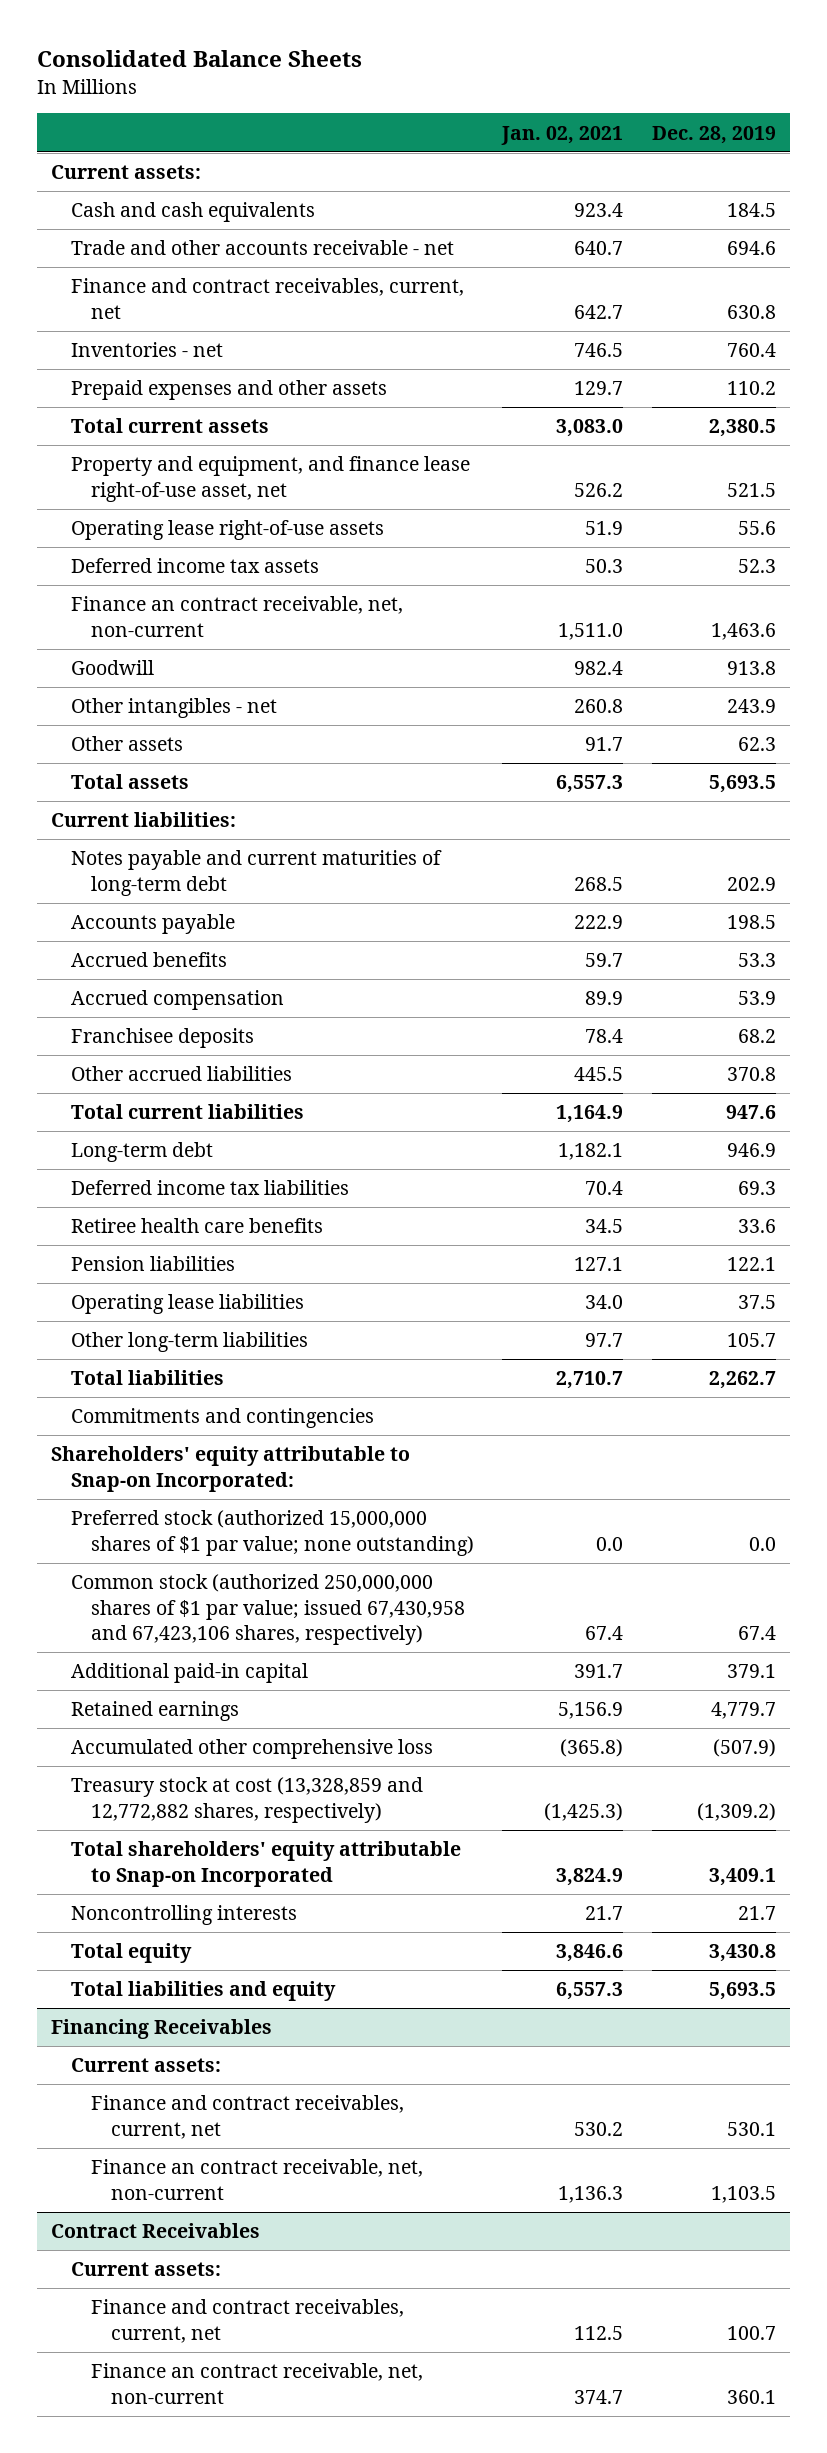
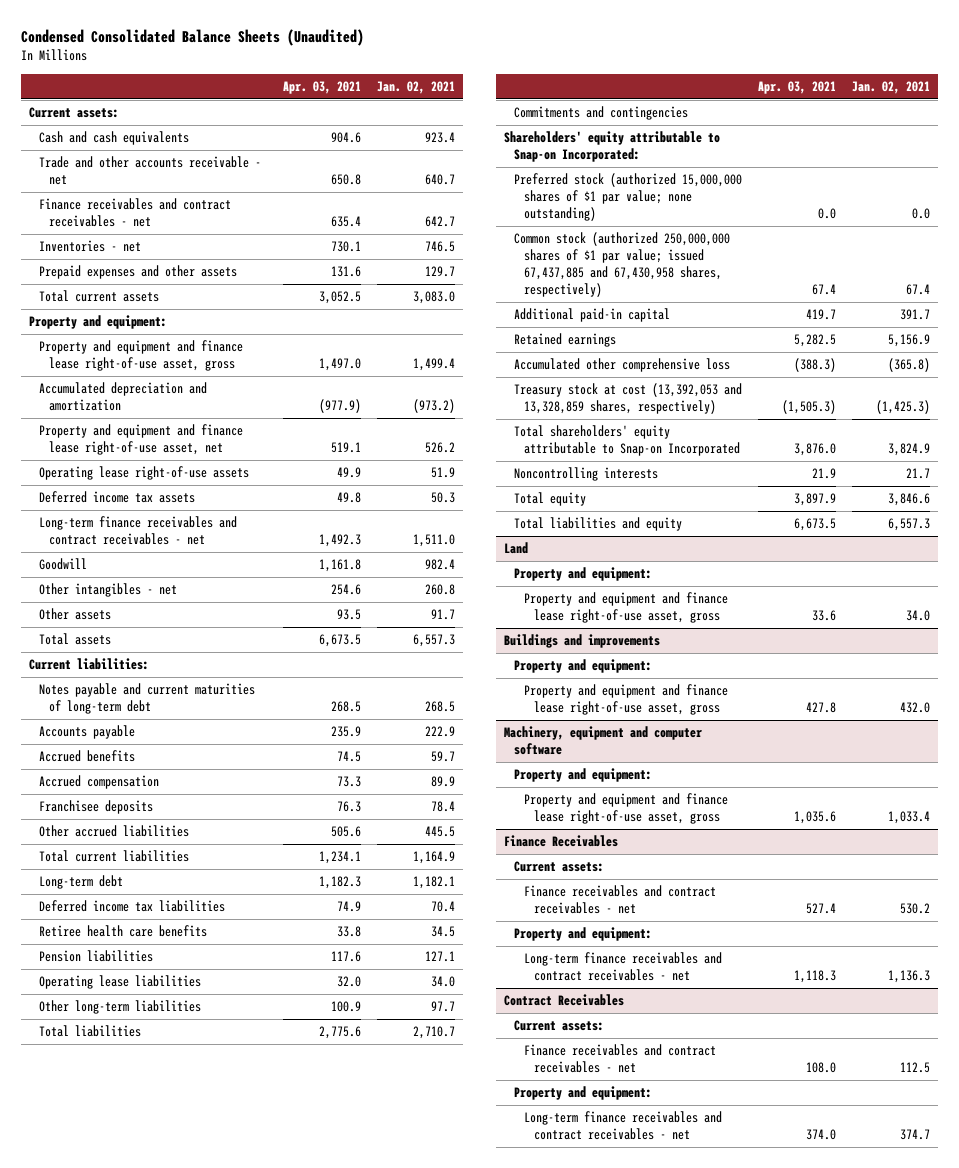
- Consolidated Balance Sheets
+ Condensed Consolidated Balance Sheets (Unaudited)
- | Jan. 02, 2021 | Dec. 28, 2019
+ | Apr. 03, 2021 | Jan. 02, 2021
- Finance and contract receivables, current, net | 642.7 | 630.8
+ Finance receivables and contract receivables - net | 635.4 | 642.7
- Property and equipment, and finance lease right-of-use asset, net | 526.2 | 521.5
+ Property and equipment:
+ Property and equipment and finance lease right-of-use asset, gross | 1,497.0 | 1,499.4
+ Accumulated depreciation and amortization | (977.9) | (973.2)
+ Property and equipment and finance lease right-of-use asset, net | 519.1 | 526.2
- Finance an contract receivable, net, non-current | 1,511.0 | 1,463.6
+ Long-term finance receivables and contract receivables - net | 1,492.3 | 1,511.0
- Common stock (authorized 250,000,000 shares of $1 par value; issued 67,430,958 and 67,423,106 shares, respectively) | 67.4 | 67.4
+ Common stock (authorized 250,000,000 shares of $1 par value; issued 67,437,885 and 67,430,958 shares, respectively) | 67.4 | 67.4
- Treasury stock at cost (13,328,859 and 12,772,882 shares, respectively) | (1,425.3) | (1,309.2)
+ Treasury stock at cost (13,392,053 and 13,328,859 shares, respectively) | (1,505.3) | (1,425.3)
- Financing Receivables
+ Land
+ Property and equipment:
+ Property and equipment and finance lease right-of-use asset, gross | 33.6 | 34.0
+ Buildings and improvements
+ Property and equipment:
+ Property and equipment and finance lease right-of-use asset, gross | 427.8 | 432.0
+ Machinery, equipment and computer software
+ Property and equipment:
+ Property and equipment and finance lease right-of-use asset, gross | 1,035.6 | 1,033.4
+ Finance Receivables
- Finance and contract receivables, current, net | 530.2 | 530.1
- Finance an contract receivable, net, non-current | 1,136.3 | 1,103.5
+ Finance receivables and contract receivables - net | 527.4 | 530.2
+ Property and equipment:
+ Long-term finance receivables and contract receivables - net | 1,118.3 | 1,136.3
@ Contract Receivables
- Finance and contract receivables, current, net | 112.5 | 100.7
- Finance an contract receivable, net, non-current | 374.7 | 360.1
+ Finance receivables and contract receivables - net | 108.0 | 112.5
+ Property and equipment:
+ Long-term finance receivables and contract receivables - net | 374.0 | 374.7

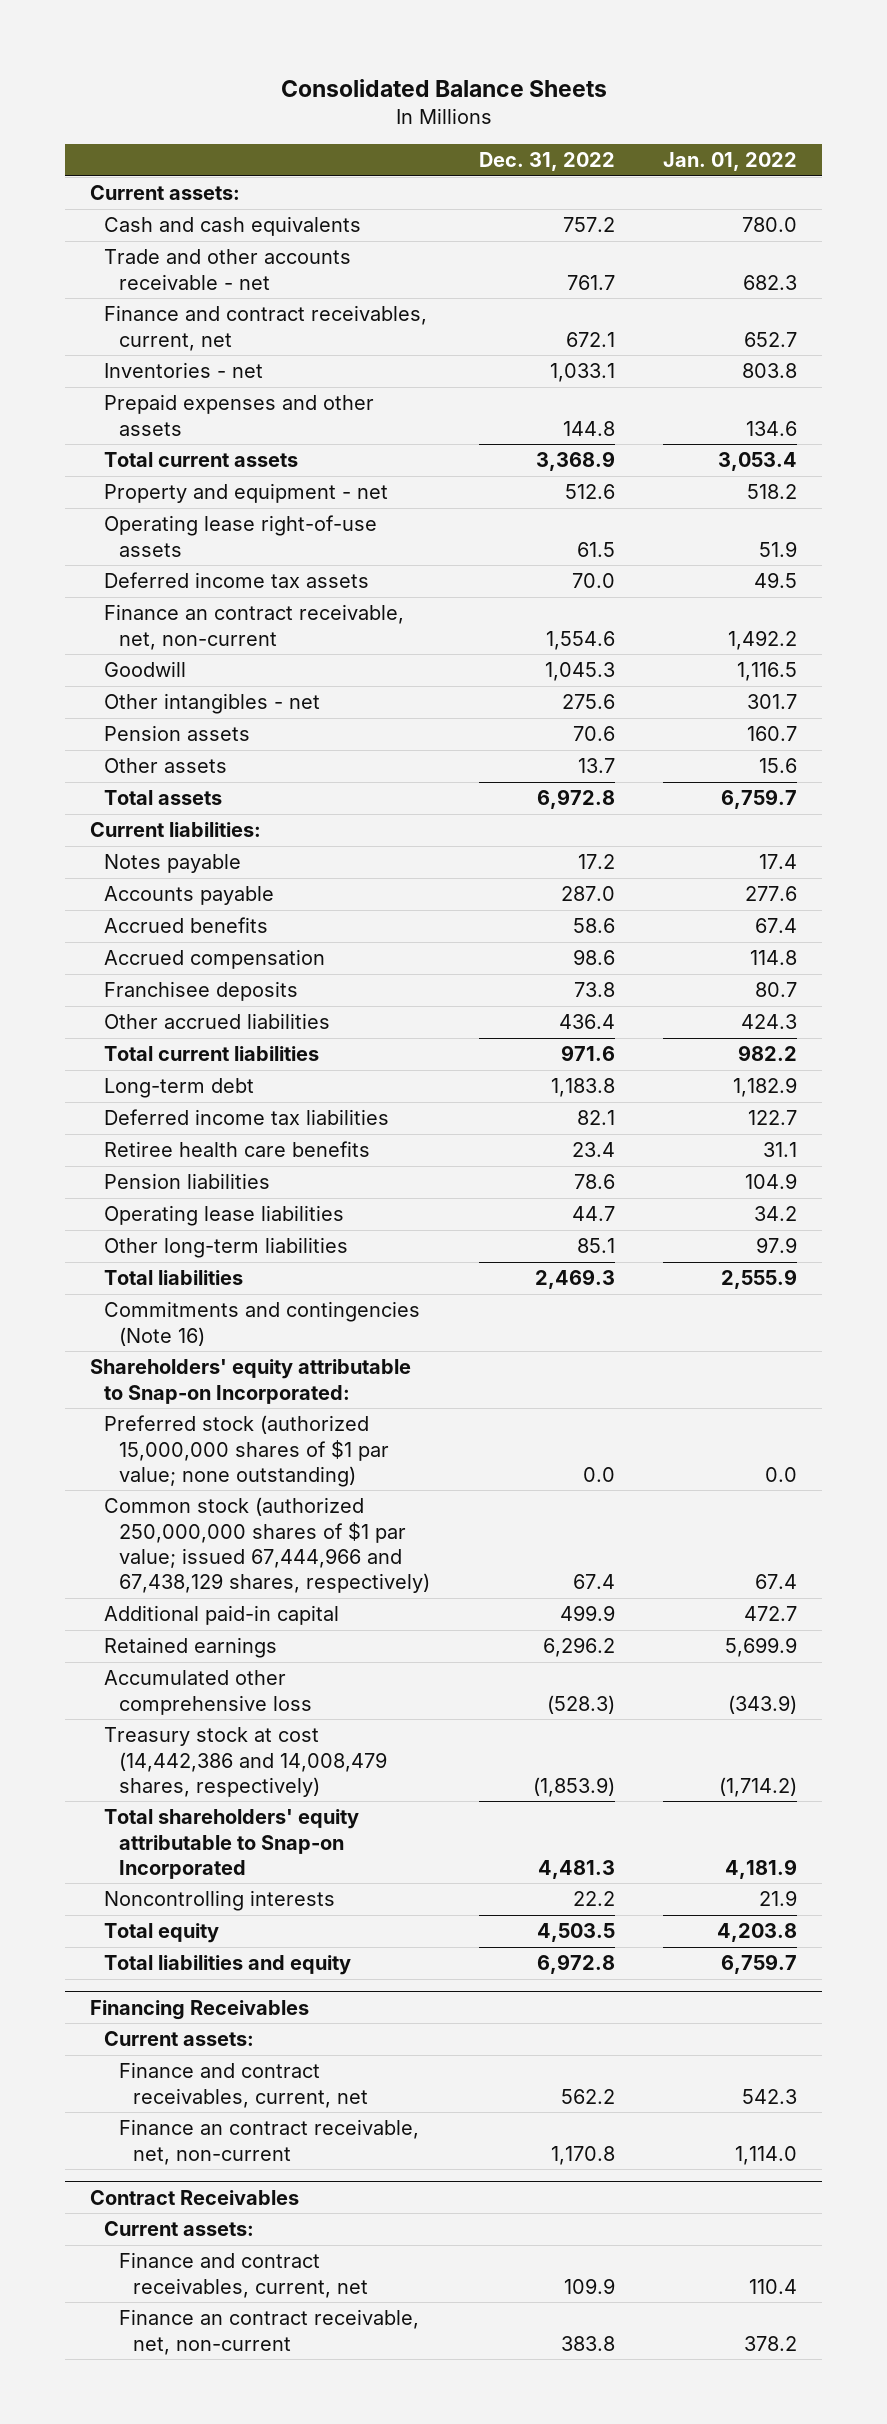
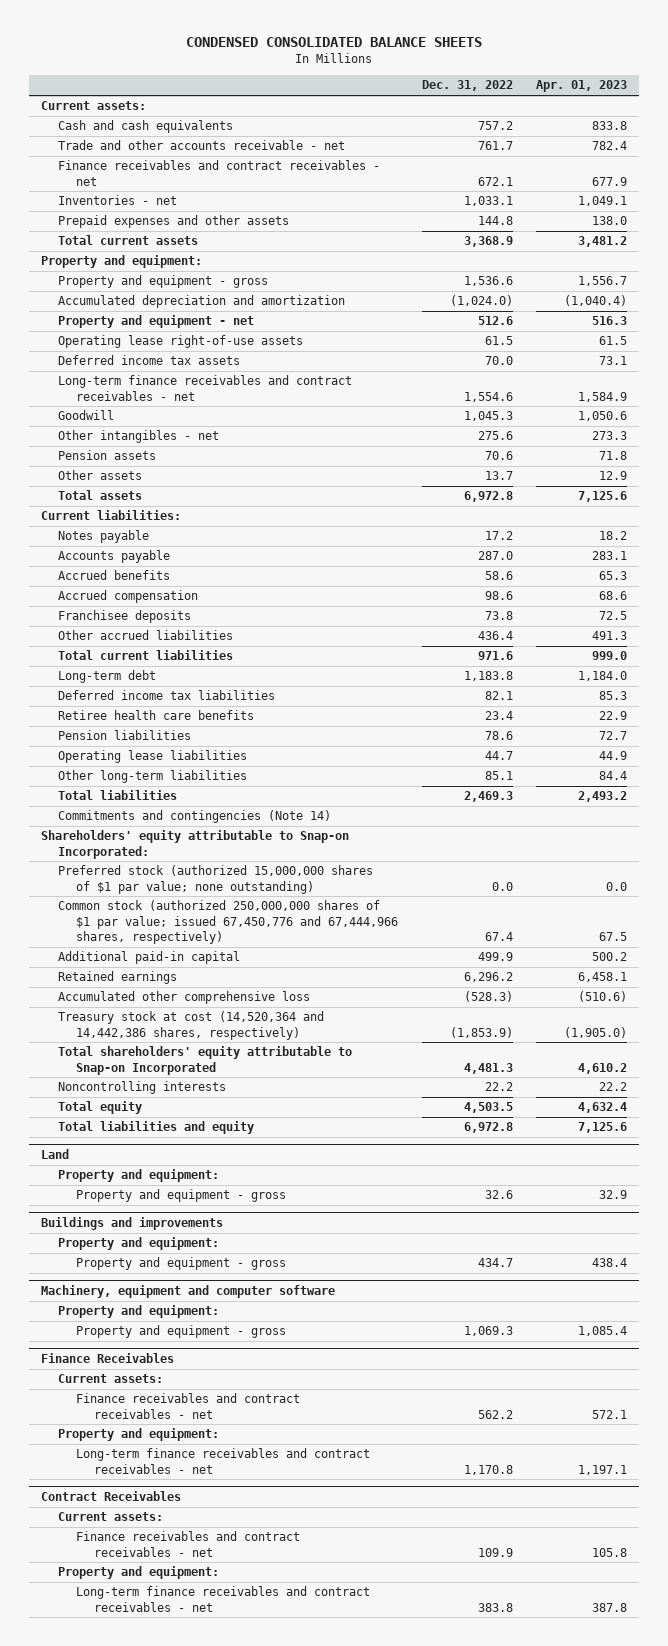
- Consolidated Balance Sheets
+ CONDENSED CONSOLIDATED BALANCE SHEETS
- | Dec. 31, 2022 | Jan. 01, 2022
+ | Dec. 31, 2022 | Apr. 01, 2023
- Finance and contract receivables, current, net | 672.1 | 652.7
+ Finance receivables and contract receivables - net | 672.1 | 677.9
+ Property and equipment:
+ Property and equipment - gross | 1,536.6 | 1,556.7
+ Accumulated depreciation and amortization | (1,024.0) | (1,040.4)
- Finance an contract receivable, net, non-current | 1,554.6 | 1,492.2
+ Long-term finance receivables and contract receivables - net | 1,554.6 | 1,584.9
- Commitments and contingencies (Note 16)
+ Commitments and contingencies (Note 14)
- Common stock (authorized 250,000,000 shares of $1 par value; issued 67,444,966 and 67,438,129 shares, respectively) | 67.4 | 67.4
+ Common stock (authorized 250,000,000 shares of $1 par value; issued 67,450,776 and 67,444,966 shares, respectively) | 67.4 | 67.5
- Treasury stock at cost (14,442,386 and 14,008,479 shares, respectively) | (1,853.9) | (1,714.2)
+ Treasury stock at cost (14,520,364 and 14,442,386 shares, respectively) | (1,853.9) | (1,905.0)
- Financing Receivables
+ Land
+ Property and equipment:
+ Property and equipment - gross | 32.6 | 32.9
+ Buildings and improvements
+ Property and equipment:
+ Property and equipment - gross | 434.7 | 438.4
+ Machinery, equipment and computer software
+ Property and equipment:
+ Property and equipment - gross | 1,069.3 | 1,085.4
+ Finance Receivables
- Finance and contract receivables, current, net | 562.2 | 542.3
- Finance an contract receivable, net, non-current | 1,170.8 | 1,114.0
+ Finance receivables and contract receivables - net | 562.2 | 572.1
+ Property and equipment:
+ Long-term finance receivables and contract receivables - net | 1,170.8 | 1,197.1
@ Contract Receivables
- Finance and contract receivables, current, net | 109.9 | 110.4
- Finance an contract receivable, net, non-current | 383.8 | 378.2
+ Finance receivables and contract receivables - net | 109.9 | 105.8
+ Property and equipment:
+ Long-term finance receivables and contract receivables - net | 383.8 | 387.8

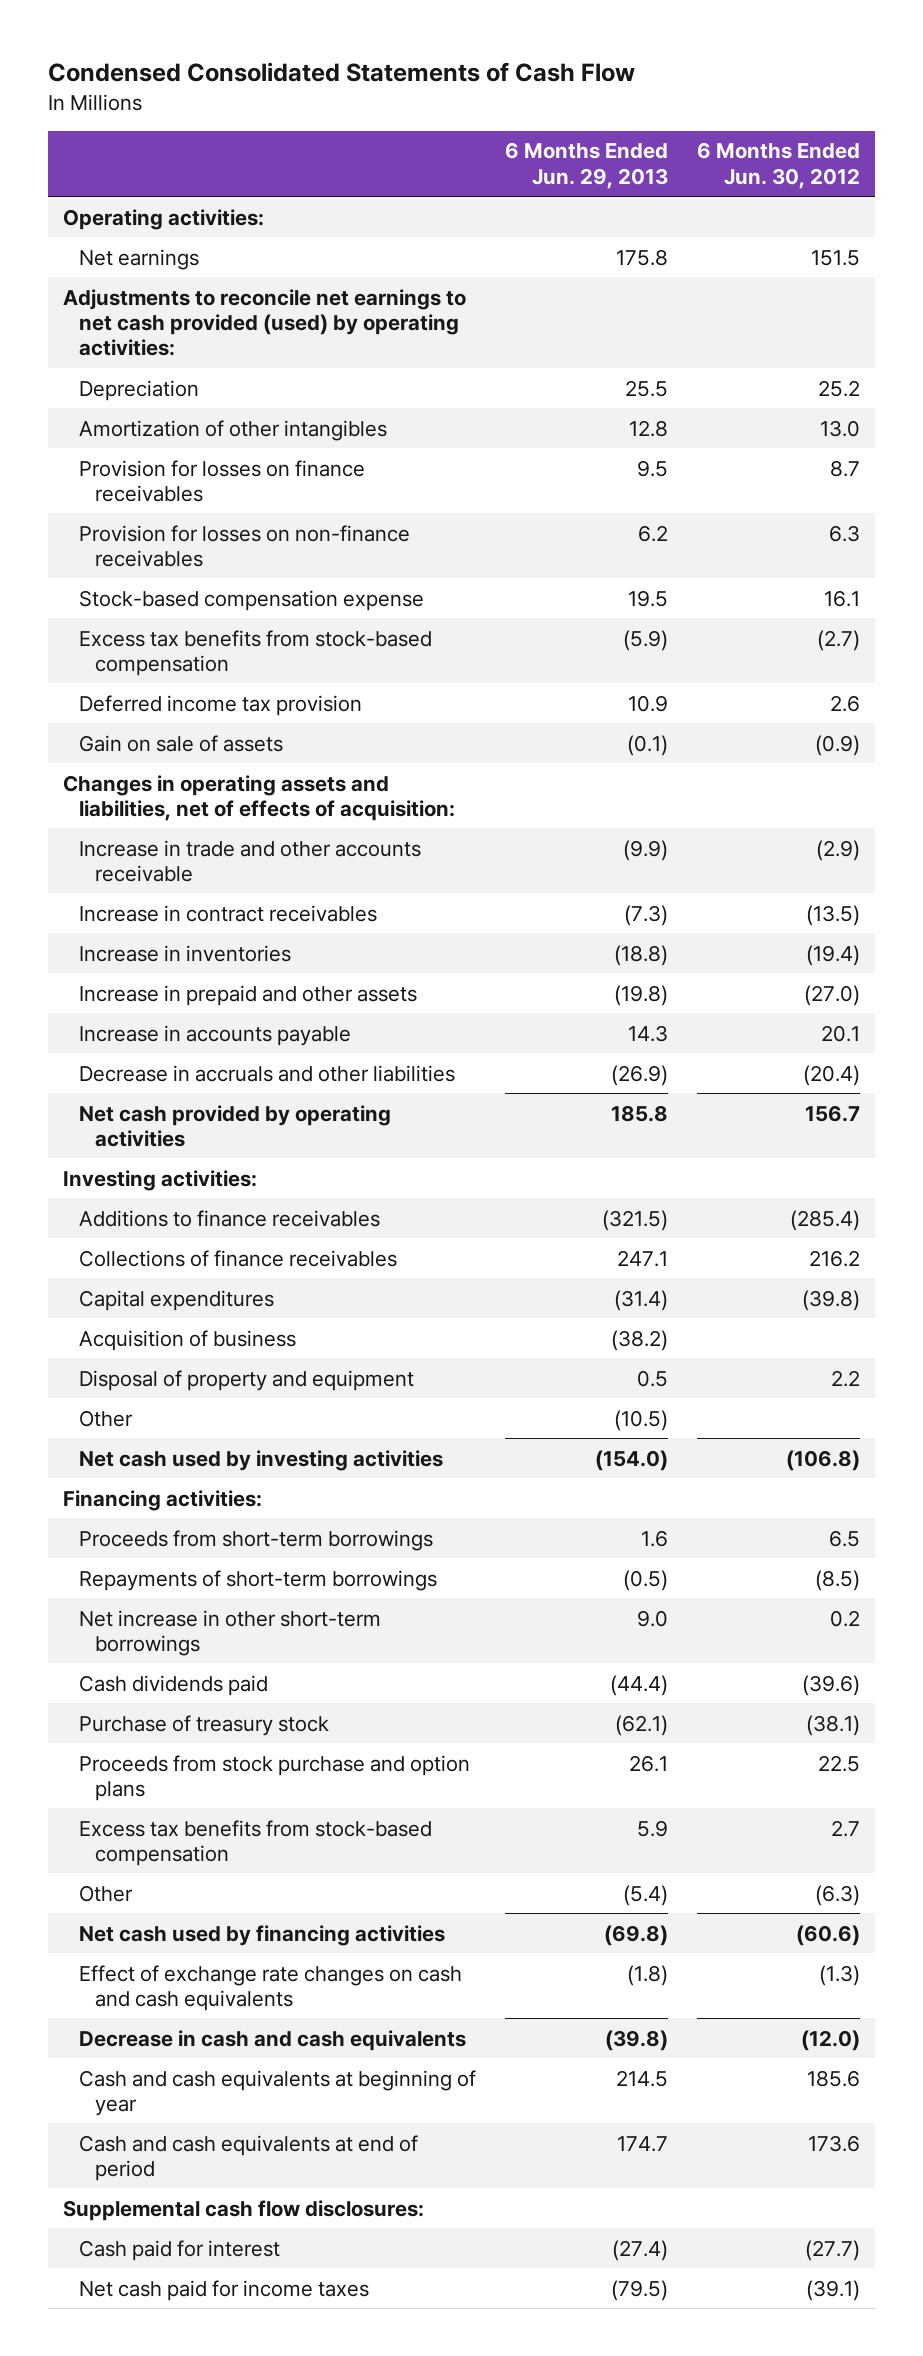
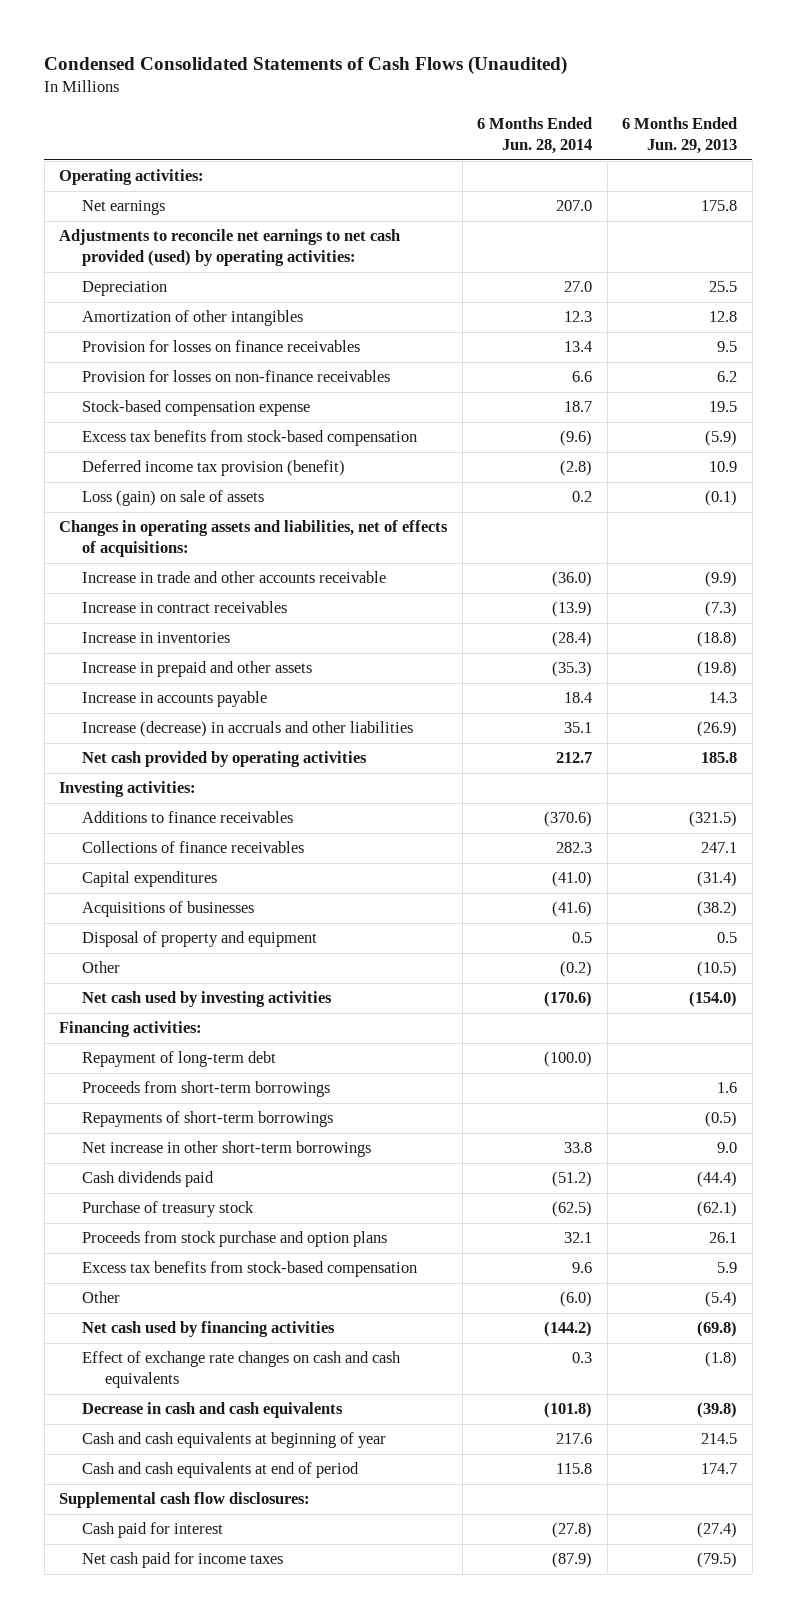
- Condensed Consolidated Statements of Cash Flow
+ Condensed Consolidated Statements of Cash Flows (Unaudited)
- | 6 Months Ended Jun. 29, 2013 | 6 Months Ended Jun. 30, 2012
+ | 6 Months Ended Jun. 28, 2014 | 6 Months Ended Jun. 29, 2013
- Deferred income tax provision | 10.9 | 2.6
- Gain on sale of assets | (0.1) | (0.9)
- Changes in operating assets and liabilities, net of effects of acquisition:
+ Deferred income tax provision (benefit) | (2.8) | 10.9
+ Loss (gain) on sale of assets | 0.2 | (0.1)
+ Changes in operating assets and liabilities, net of effects of acquisitions:
- Decrease in accruals and other liabilities | (26.9) | (20.4)
+ Increase (decrease) in accruals and other liabilities | 35.1 | (26.9)
- Acquisition of business | (38.2) |
+ Acquisitions of businesses | (41.6) | (38.2)
+ Repayment of long-term debt | (100.0) |

